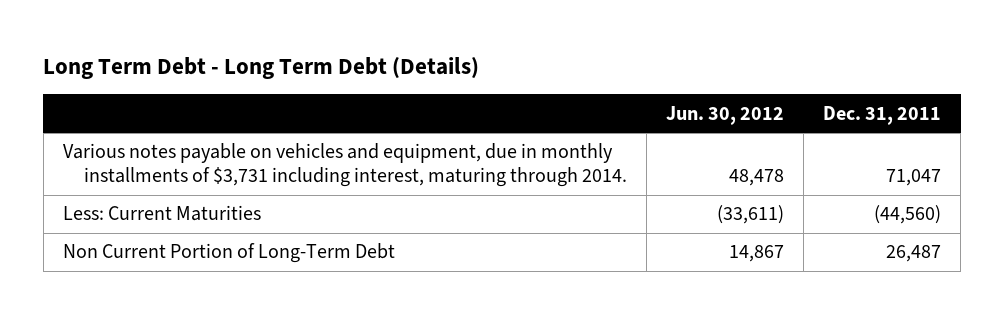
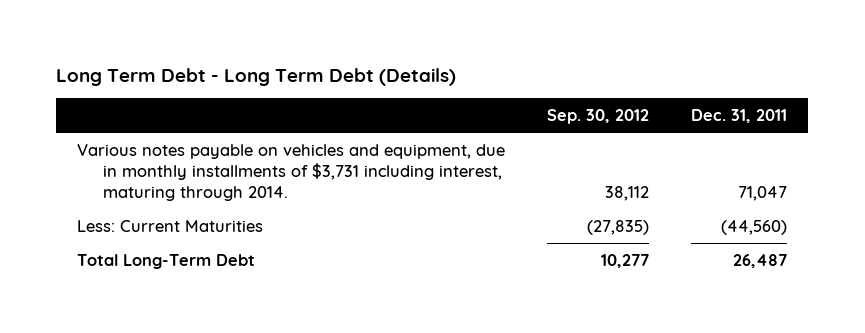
- | Jun. 30, 2012 | Dec. 31, 2011
+ | Sep. 30, 2012 | Dec. 31, 2011
- Non Current Portion of Long-Term Debt | 14,867 | 26,487
+ Total Long-Term Debt | 10,277 | 26,487

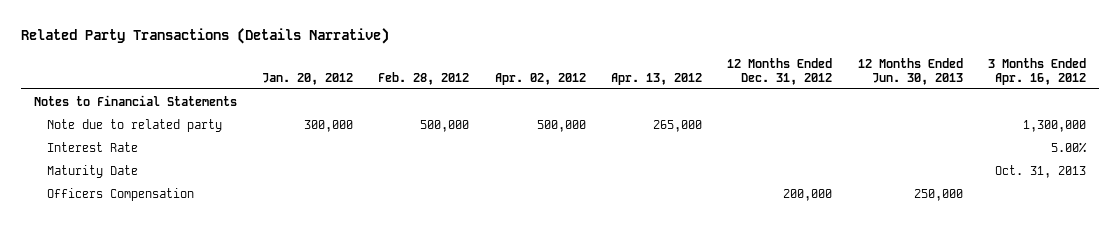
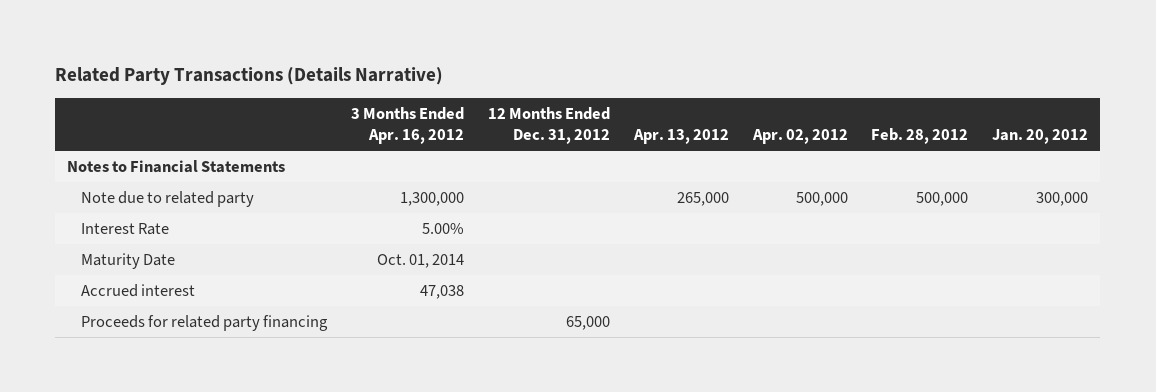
- | Jan. 20, 2012 | Feb. 28, 2012 | Apr. 02, 2012 | Apr. 13, 2012 | 12 Months Ended Dec. 31, 2012 | 12 Months Ended Jun. 30, 2013 | 3 Months Ended Apr. 16, 2012
+ | 3 Months Ended Apr. 16, 2012 | 12 Months Ended Dec. 31, 2012 | Apr. 13, 2012 | Apr. 02, 2012 | Feb. 28, 2012 | Jan. 20, 2012
- Maturity Date | | | | | | | Oct. 31, 2013
- Officers Compensation | | | | | 200,000 | 250,000 |
+ Maturity Date | Oct. 01, 2014 | | | | |
+ Accrued interest | 47,038 | | | | |
+ Proceeds for related party financing | | 65,000 | | | |

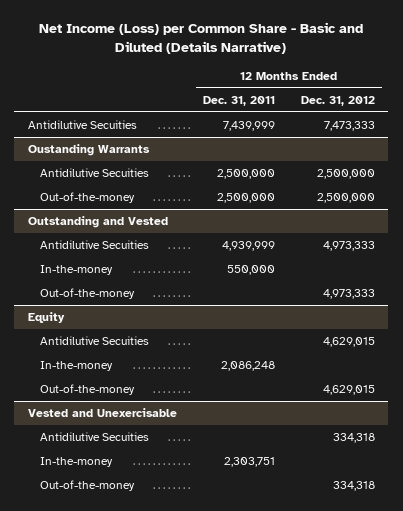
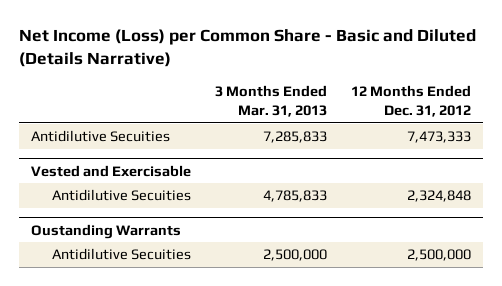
- | 12 Months Ended Dec. 31, 2011 | 12 Months Ended Dec. 31, 2012
+ | 3 Months Ended Mar. 31, 2013 | 12 Months Ended Dec. 31, 2012
+ Vested and Exercisable
+ Antidilutive Secuities | 4,785,833 | 2,324,848
@ Oustanding Warrants
- Out-of-the-money | 2,500,000 | 2,500,000
- Outstanding and Vested
- Antidilutive Secuities | 4,939,999 | 4,973,333
- In-the-money | 550,000 |
- Out-of-the-money | | 4,973,333
- Equity
- Antidilutive Secuities | | 4,629,015
- In-the-money | 2,086,248 |
- Out-of-the-money | | 4,629,015
- Vested and Unexercisable
- Antidilutive Secuities | | 334,318
- In-the-money | 2,303,751 |
- Out-of-the-money | | 334,318

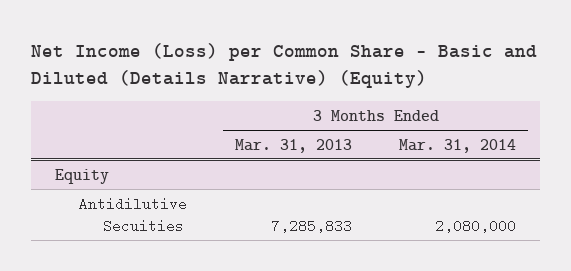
- Net Income (Loss) per Common Share - Basic and Diluted (Details Narrative)
+ Net Income (Loss) per Common Share - Basic and Diluted (Details Narrative) (Equity)
- | 3 Months Ended Mar. 31, 2013 | 12 Months Ended Dec. 31, 2012
+ | 3 Months Ended Mar. 31, 2013 | 3 Months Ended Mar. 31, 2014
+ Equity
- Vested and Exercisable
- Antidilutive Secuities | 4,785,833 | 2,324,848
- Oustanding Warrants
- Antidilutive Secuities | 2,500,000 | 2,500,000

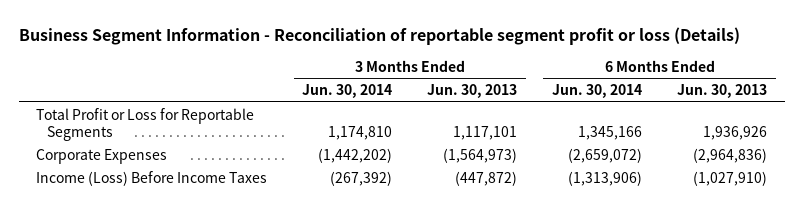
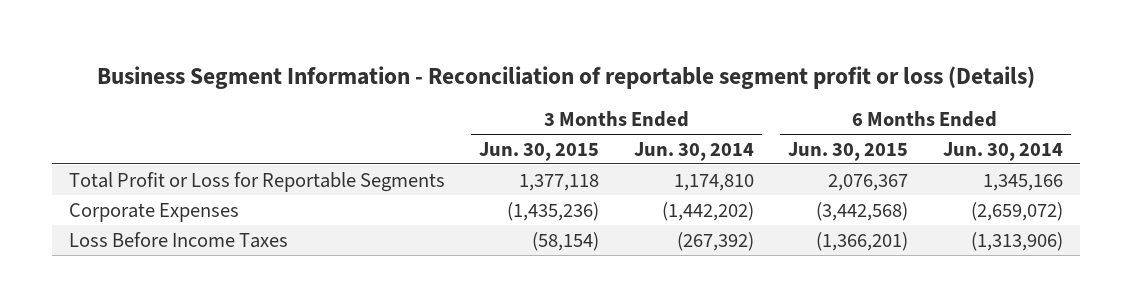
- | 3 Months Ended Jun. 30, 2014 | 3 Months Ended Jun. 30, 2013 | 6 Months Ended Jun. 30, 2014 | 6 Months Ended Jun. 30, 2013
+ | 3 Months Ended Jun. 30, 2015 | 3 Months Ended Jun. 30, 2014 | 6 Months Ended Jun. 30, 2015 | 6 Months Ended Jun. 30, 2014
- Income (Loss) Before Income Taxes | (267,392) | (447,872) | (1,313,906) | (1,027,910)
+ Loss Before Income Taxes | (58,154) | (267,392) | (1,366,201) | (1,313,906)

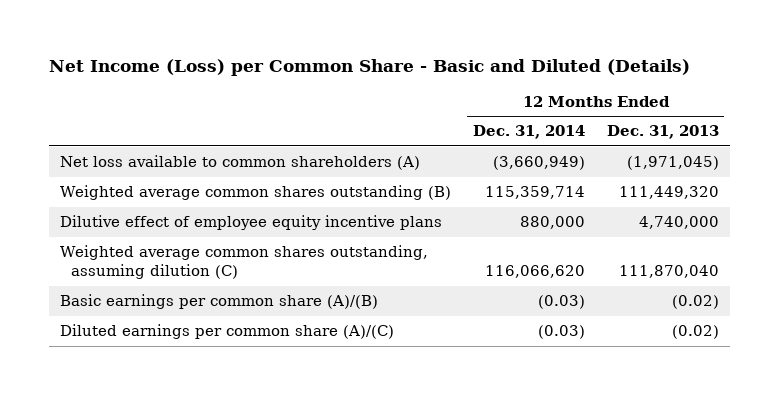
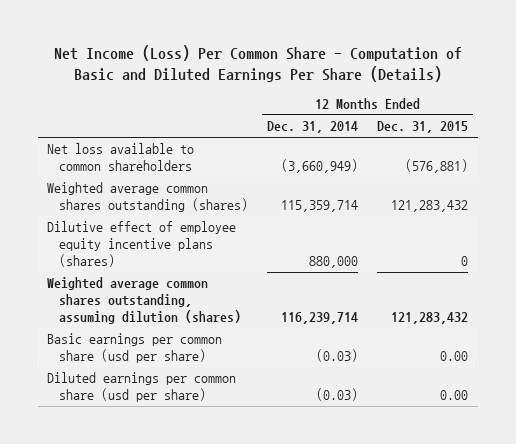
- Net Income (Loss) per Common Share - Basic and Diluted (Details)
+ Net Income (Loss) Per Common Share - Computation of Basic and Diluted Earnings Per Share (Details)
- | 12 Months Ended Dec. 31, 2014 | 12 Months Ended Dec. 31, 2013
+ | 12 Months Ended Dec. 31, 2014 | 12 Months Ended Dec. 31, 2015
- Net loss available to common shareholders (A) | (3,660,949) | (1,971,045)
- Weighted average common shares outstanding (B) | 115,359,714 | 111,449,320
- Dilutive effect of employee equity incentive plans | 880,000 | 4,740,000
- Weighted average common shares outstanding, assuming dilution (C) | 116,066,620 | 111,870,040
- Basic earnings per common share (A)/(B) | (0.03) | (0.02)
- Diluted earnings per common share (A)/(C) | (0.03) | (0.02)
+ Net loss available to common shareholders | (3,660,949) | (576,881)
+ Weighted average common shares outstanding (shares) | 115,359,714 | 121,283,432
+ Dilutive effect of employee equity incentive plans (shares) | 880,000 | 0
+ Weighted average common shares outstanding, assuming dilution (shares) | 116,239,714 | 121,283,432
+ Basic earnings per common share (usd per share) | (0.03) | 0.00
+ Diluted earnings per common share (usd per share) | (0.03) | 0.00

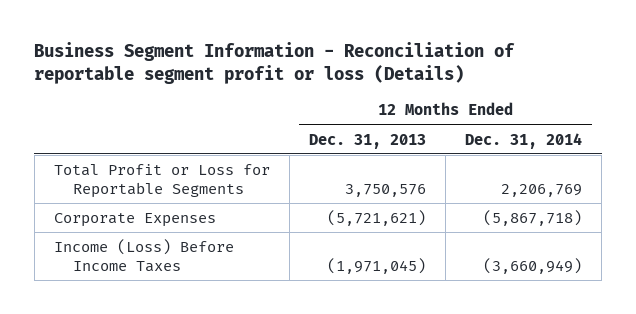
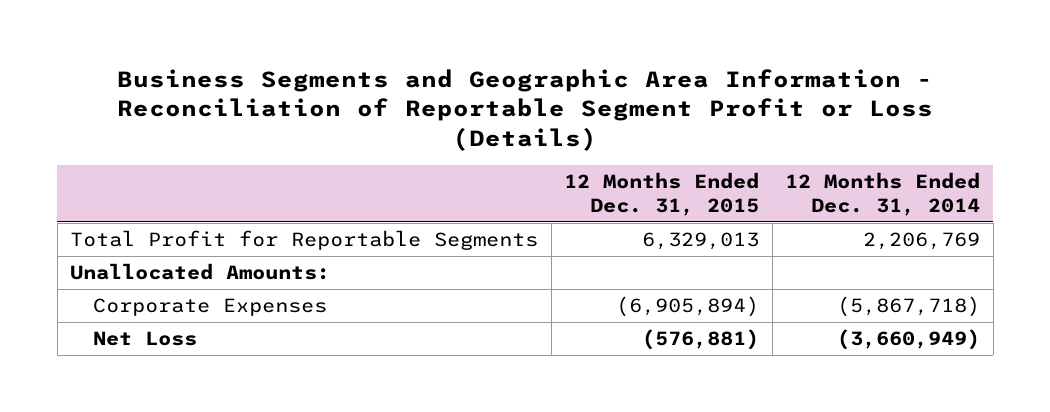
- Business Segment Information - Reconciliation of reportable segment profit or loss (Details)
+ Business Segments and Geographic Area Information - Reconciliation of Reportable Segment Profit or Loss (Details)
- | 12 Months Ended Dec. 31, 2013 | 12 Months Ended Dec. 31, 2014
+ | 12 Months Ended Dec. 31, 2015 | 12 Months Ended Dec. 31, 2014
- Total Profit or Loss for Reportable Segments | 3,750,576 | 2,206,769
+ Total Profit for Reportable Segments | 6,329,013 | 2,206,769
+ Unallocated Amounts:
- Income (Loss) Before Income Taxes | (1,971,045) | (3,660,949)
+ Net Loss | (576,881) | (3,660,949)

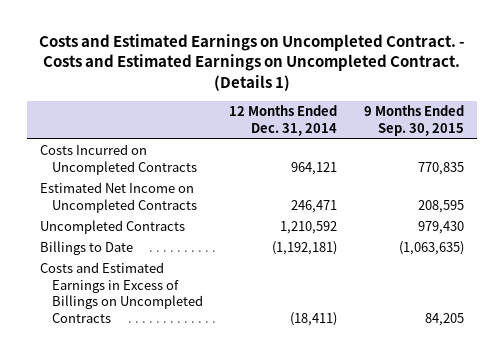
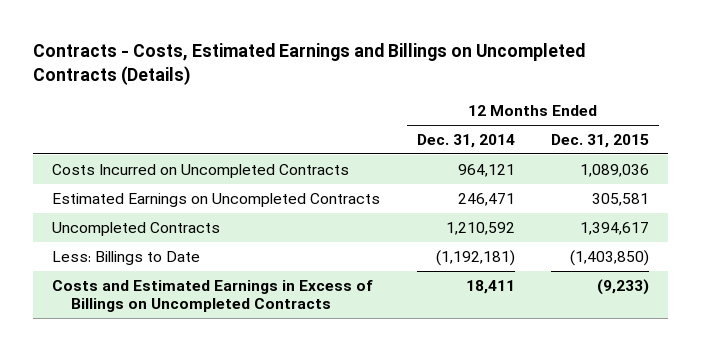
- Costs and Estimated Earnings on Uncompleted Contract. - Costs and Estimated Earnings on Uncompleted Contract. (Details 1)
+ Contracts - Costs, Estimated Earnings and Billings on Uncompleted Contracts (Details)
- | 12 Months Ended Dec. 31, 2014 | 9 Months Ended Sep. 30, 2015
+ | 12 Months Ended Dec. 31, 2014 | 12 Months Ended Dec. 31, 2015
- Estimated Net Income on Uncompleted Contracts | 246,471 | 208,595
+ Estimated Earnings on Uncompleted Contracts | 246,471 | 305,581
- Billings to Date | (1,192,181) | (1,063,635)
- Costs and Estimated Earnings in Excess of Billings on Uncompleted Contracts | (18,411) | 84,205
+ Less: Billings to Date | (1,192,181) | (1,403,850)
+ Costs and Estimated Earnings in Excess of Billings on Uncompleted Contracts | 18,411 | (9,233)

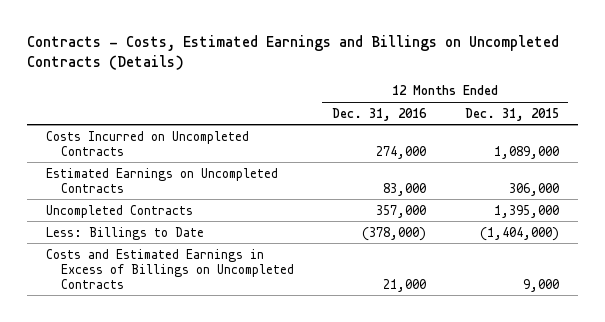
- | 12 Months Ended Dec. 31, 2014 | 12 Months Ended Dec. 31, 2015
+ | 12 Months Ended Dec. 31, 2016 | 12 Months Ended Dec. 31, 2015
- Costs Incurred on Uncompleted Contracts | 964,121 | 1,089,036
- Estimated Earnings on Uncompleted Contracts | 246,471 | 305,581
- Uncompleted Contracts | 1,210,592 | 1,394,617
- Less: Billings to Date | (1,192,181) | (1,403,850)
- Costs and Estimated Earnings in Excess of Billings on Uncompleted Contracts | 18,411 | (9,233)
+ Costs Incurred on Uncompleted Contracts | 274,000 | 1,089,000
+ Estimated Earnings on Uncompleted Contracts | 83,000 | 306,000
+ Uncompleted Contracts | 357,000 | 1,395,000
+ Less: Billings to Date | (378,000) | (1,404,000)
+ Costs and Estimated Earnings in Excess of Billings on Uncompleted Contracts | 21,000 | 9,000

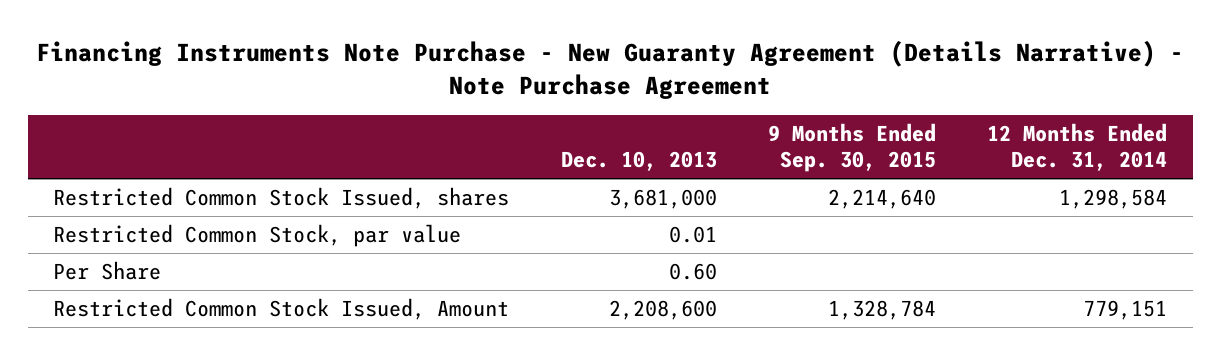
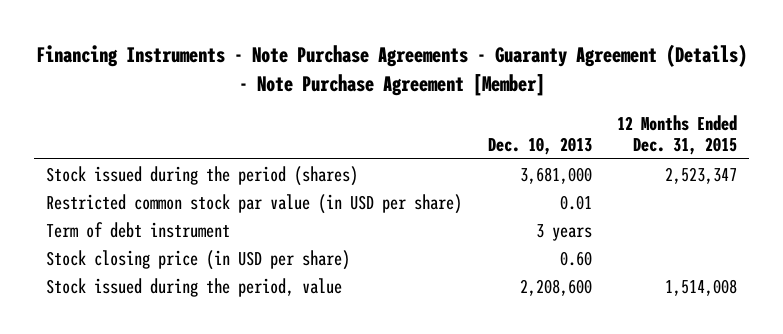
- Financing Instruments Note Purchase - New Guaranty Agreement (Details Narrative) - Note Purchase Agreement
+ Financing Instruments - Note Purchase Agreements - Guaranty Agreement (Details) - Note Purchase Agreement [Member]
- | Dec. 10, 2013 | 9 Months Ended Sep. 30, 2015 | 12 Months Ended Dec. 31, 2014
+ | Dec. 10, 2013 | 12 Months Ended Dec. 31, 2015
- Restricted Common Stock Issued, shares | 3,681,000 | 2,214,640 | 1,298,584
- Restricted Common Stock, par value | 0.01 | |
- Per Share | 0.60 | |
- Restricted Common Stock Issued, Amount | 2,208,600 | 1,328,784 | 779,151
+ Stock issued during the period (shares) | 3,681,000 | 2,523,347
+ Restricted common stock par value (in USD per share) | 0.01 |
+ Term of debt instrument | 3 years |
+ Stock closing price (in USD per share) | 0.60 |
+ Stock issued during the period, value | 2,208,600 | 1,514,008

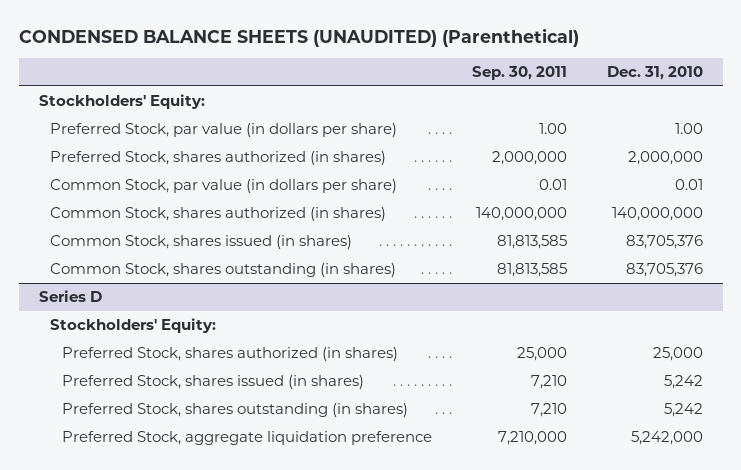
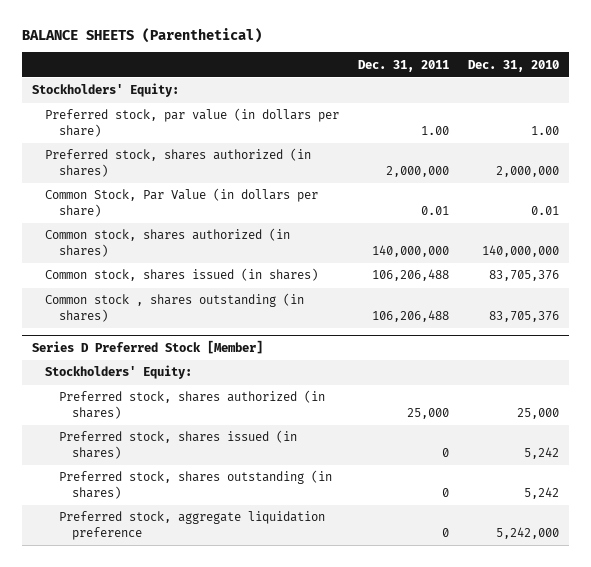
- CONDENSED BALANCE SHEETS (UNAUDITED) (Parenthetical)
+ BALANCE SHEETS (Parenthetical)
- | Sep. 30, 2011 | Dec. 31, 2010
+ | Dec. 31, 2011 | Dec. 31, 2010
- Preferred Stock, par value (in dollars per share) | 1.00 | 1.00
- Preferred Stock, shares authorized (in shares) | 2,000,000 | 2,000,000
- Common Stock, par value (in dollars per share) | 0.01 | 0.01
- Common Stock, shares authorized (in shares) | 140,000,000 | 140,000,000
- Common Stock, shares issued (in shares) | 81,813,585 | 83,705,376
- Common Stock, shares outstanding (in shares) | 81,813,585 | 83,705,376
- Series D
+ Preferred stock, par value (in dollars per share) | 1.00 | 1.00
+ Preferred stock, shares authorized (in shares) | 2,000,000 | 2,000,000
+ Common Stock, Par Value (in dollars per share) | 0.01 | 0.01
+ Common stock, shares authorized (in shares) | 140,000,000 | 140,000,000
+ Common stock, shares issued (in shares) | 106,206,488 | 83,705,376
+ Common stock , shares outstanding (in shares) | 106,206,488 | 83,705,376
+ Series D Preferred Stock [Member]
- Preferred Stock, shares authorized (in shares) | 25,000 | 25,000
- Preferred Stock, shares issued (in shares) | 7,210 | 5,242
- Preferred Stock, shares outstanding (in shares) | 7,210 | 5,242
- Preferred Stock, aggregate liquidation preference | 7,210,000 | 5,242,000
+ Preferred stock, shares authorized (in shares) | 25,000 | 25,000
+ Preferred stock, shares issued (in shares) | 0 | 5,242
+ Preferred stock, shares outstanding (in shares) | 0 | 5,242
+ Preferred stock, aggregate liquidation preference | 0 | 5,242,000

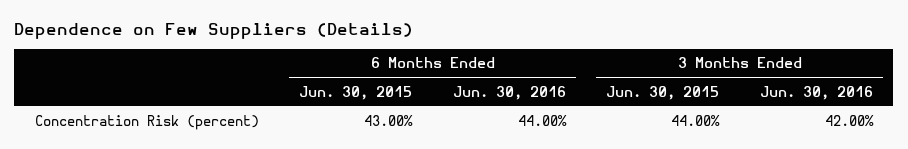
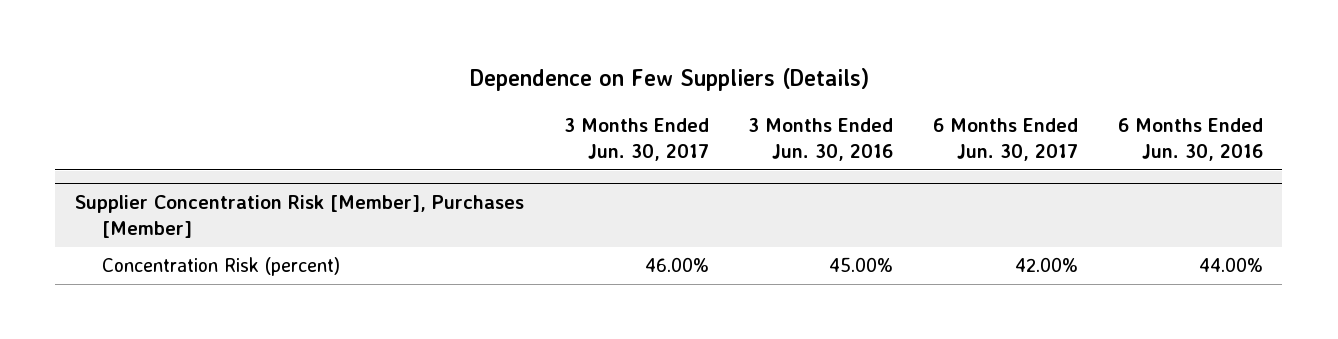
- | 6 Months Ended Jun. 30, 2015 | 6 Months Ended Jun. 30, 2016 | 3 Months Ended Jun. 30, 2015 | 3 Months Ended Jun. 30, 2016
+ | 3 Months Ended Jun. 30, 2017 | 3 Months Ended Jun. 30, 2016 | 6 Months Ended Jun. 30, 2017 | 6 Months Ended Jun. 30, 2016
- Concentration Risk (percent) | 43.00% | 44.00% | 44.00% | 42.00%
+ Supplier Concentration Risk [Member], Purchases [Member]
+ Concentration Risk (percent) | 46.00% | 45.00% | 42.00% | 44.00%

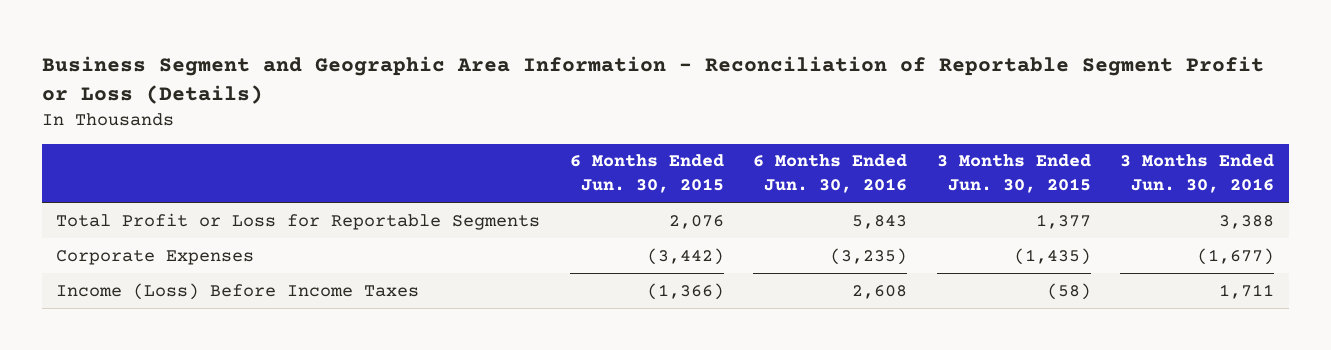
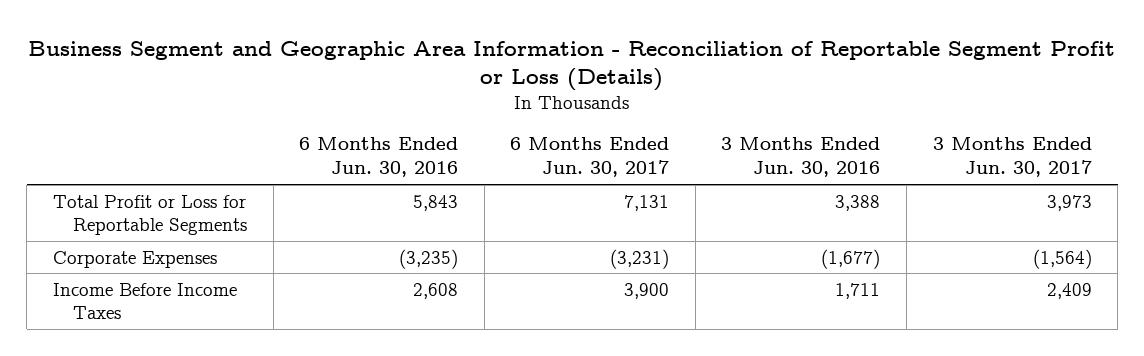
- | 6 Months Ended Jun. 30, 2015 | 6 Months Ended Jun. 30, 2016 | 3 Months Ended Jun. 30, 2015 | 3 Months Ended Jun. 30, 2016
+ | 6 Months Ended Jun. 30, 2016 | 6 Months Ended Jun. 30, 2017 | 3 Months Ended Jun. 30, 2016 | 3 Months Ended Jun. 30, 2017
- Income (Loss) Before Income Taxes | (1,366) | 2,608 | (58) | 1,711
+ Income Before Income Taxes | 2,608 | 3,900 | 1,711 | 2,409

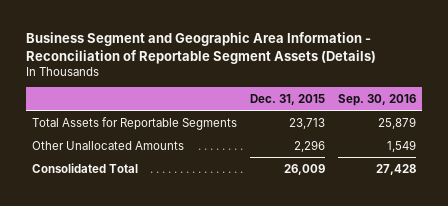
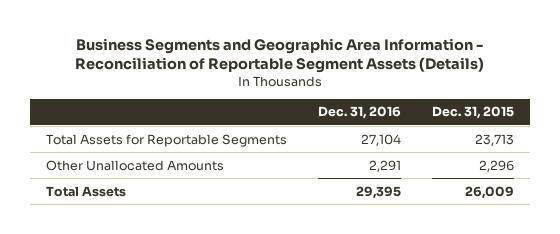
- Business Segment and Geographic Area Information - Reconciliation of Reportable Segment Assets (Details)
+ Business Segments and Geographic Area Information - Reconciliation of Reportable Segment Assets (Details)
- | Dec. 31, 2015 | Sep. 30, 2016
+ | Dec. 31, 2016 | Dec. 31, 2015
- Consolidated Total | 26,009 | 27,428
+ Total Assets | 29,395 | 26,009

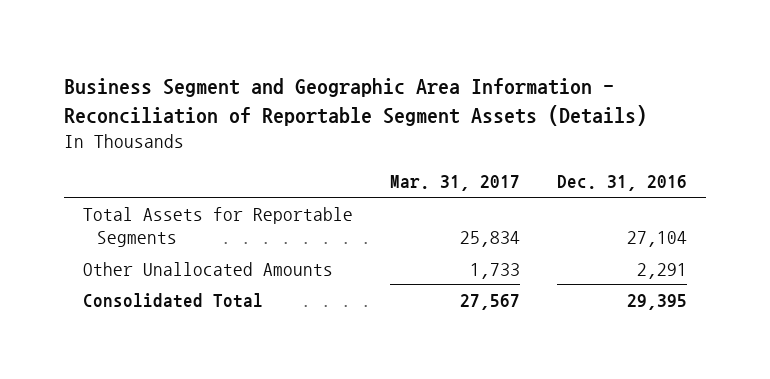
- Business Segments and Geographic Area Information - Reconciliation of Reportable Segment Assets (Details)
+ Business Segment and Geographic Area Information - Reconciliation of Reportable Segment Assets (Details)
- | Dec. 31, 2016 | Dec. 31, 2015
+ | Mar. 31, 2017 | Dec. 31, 2016
- Total Assets | 29,395 | 26,009
+ Consolidated Total | 27,567 | 29,395

